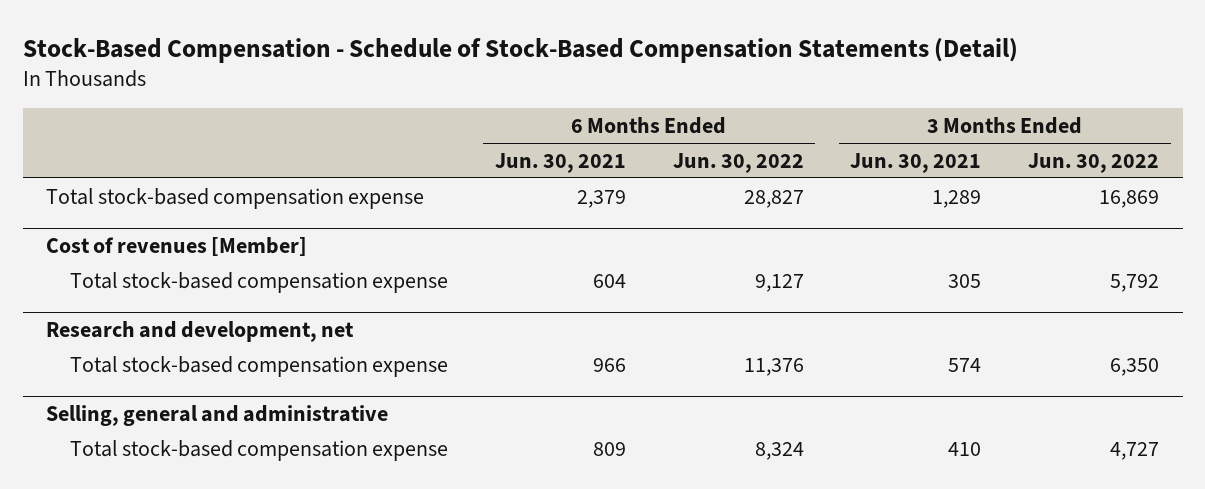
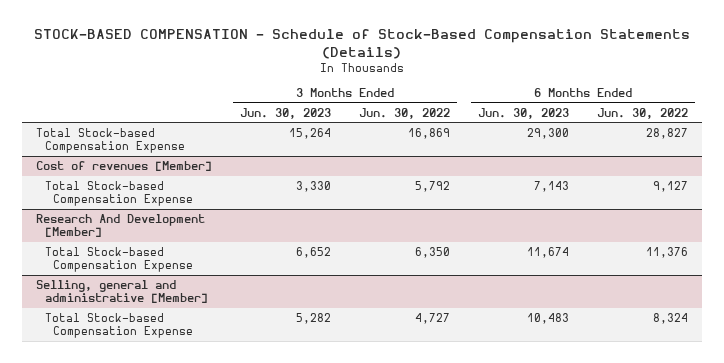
- Stock-Based Compensation - Schedule of Stock-Based Compensation Statements (Detail)
+ STOCK-BASED COMPENSATION - Schedule of Stock-Based Compensation Statements (Details)
- | 6 Months Ended Jun. 30, 2021 | 6 Months Ended Jun. 30, 2022 | 3 Months Ended Jun. 30, 2021 | 3 Months Ended Jun. 30, 2022
+ | 3 Months Ended Jun. 30, 2023 | 3 Months Ended Jun. 30, 2022 | 6 Months Ended Jun. 30, 2023 | 6 Months Ended Jun. 30, 2022
- Total stock-based compensation expense | 2,379 | 28,827 | 1,289 | 16,869
+ Total Stock-based Compensation Expense | 15,264 | 16,869 | 29,300 | 28,827
@ Cost of revenues [Member]
- Total stock-based compensation expense | 604 | 9,127 | 305 | 5,792
- Research and development, net
- Total stock-based compensation expense | 966 | 11,376 | 574 | 6,350
- Selling, general and administrative
- Total stock-based compensation expense | 809 | 8,324 | 410 | 4,727
@ Cost of revenues [Member]
+ Total Stock-based Compensation Expense | 3,330 | 5,792 | 7,143 | 9,127
+ Research And Development [Member]
+ Total Stock-based Compensation Expense | 6,652 | 6,350 | 11,674 | 11,376
+ Selling, general and administrative [Member]
+ Total Stock-based Compensation Expense | 5,282 | 4,727 | 10,483 | 8,324

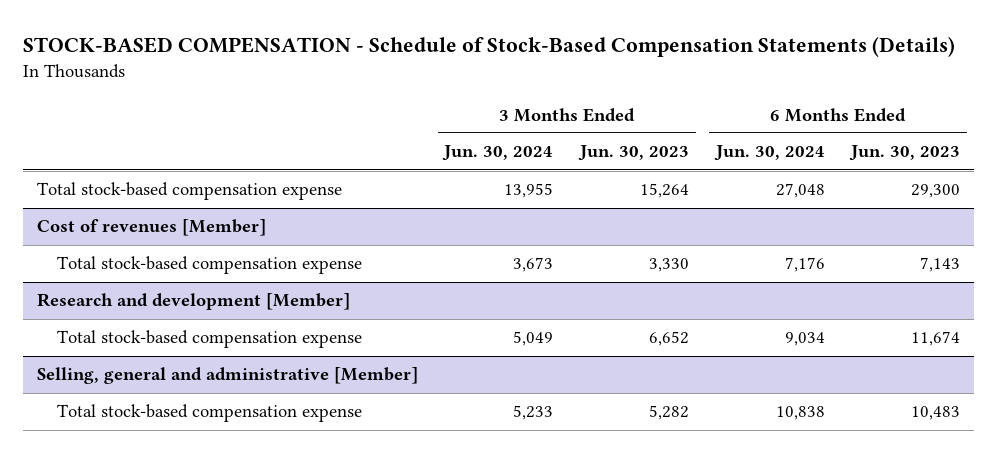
- | 3 Months Ended Jun. 30, 2023 | 3 Months Ended Jun. 30, 2022 | 6 Months Ended Jun. 30, 2023 | 6 Months Ended Jun. 30, 2022
+ | 3 Months Ended Jun. 30, 2024 | 3 Months Ended Jun. 30, 2023 | 6 Months Ended Jun. 30, 2024 | 6 Months Ended Jun. 30, 2023
- Total Stock-based Compensation Expense | 15,264 | 16,869 | 29,300 | 28,827
+ Total stock-based compensation expense | 13,955 | 15,264 | 27,048 | 29,300
@ Cost of revenues [Member]
- Total Stock-based Compensation Expense | 3,330 | 5,792 | 7,143 | 9,127
- Research And Development [Member]
- Total Stock-based Compensation Expense | 6,652 | 6,350 | 11,674 | 11,376
@ Cost of revenues [Member]
+ Total stock-based compensation expense | 3,673 | 3,330 | 7,176 | 7,143
+ Research and development [Member]
+ Total stock-based compensation expense | 5,049 | 6,652 | 9,034 | 11,674
@ Selling, general and administrative [Member]
- Total Stock-based Compensation Expense | 5,282 | 4,727 | 10,483 | 8,324
+ Total stock-based compensation expense | 5,233 | 5,282 | 10,838 | 10,483

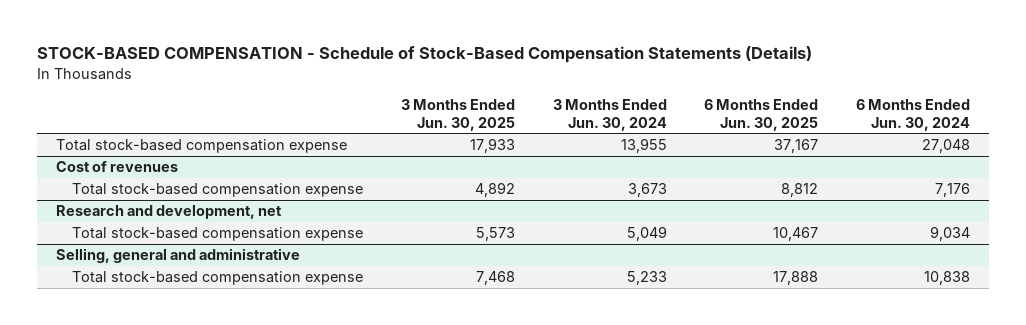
- | 3 Months Ended Jun. 30, 2024 | 3 Months Ended Jun. 30, 2023 | 6 Months Ended Jun. 30, 2024 | 6 Months Ended Jun. 30, 2023
+ | 3 Months Ended Jun. 30, 2025 | 3 Months Ended Jun. 30, 2024 | 6 Months Ended Jun. 30, 2025 | 6 Months Ended Jun. 30, 2024
- Cost of revenues [Member]
+ Cost of revenues
- Research and development [Member]
+ Research and development, net
- Selling, general and administrative [Member]
+ Selling, general and administrative

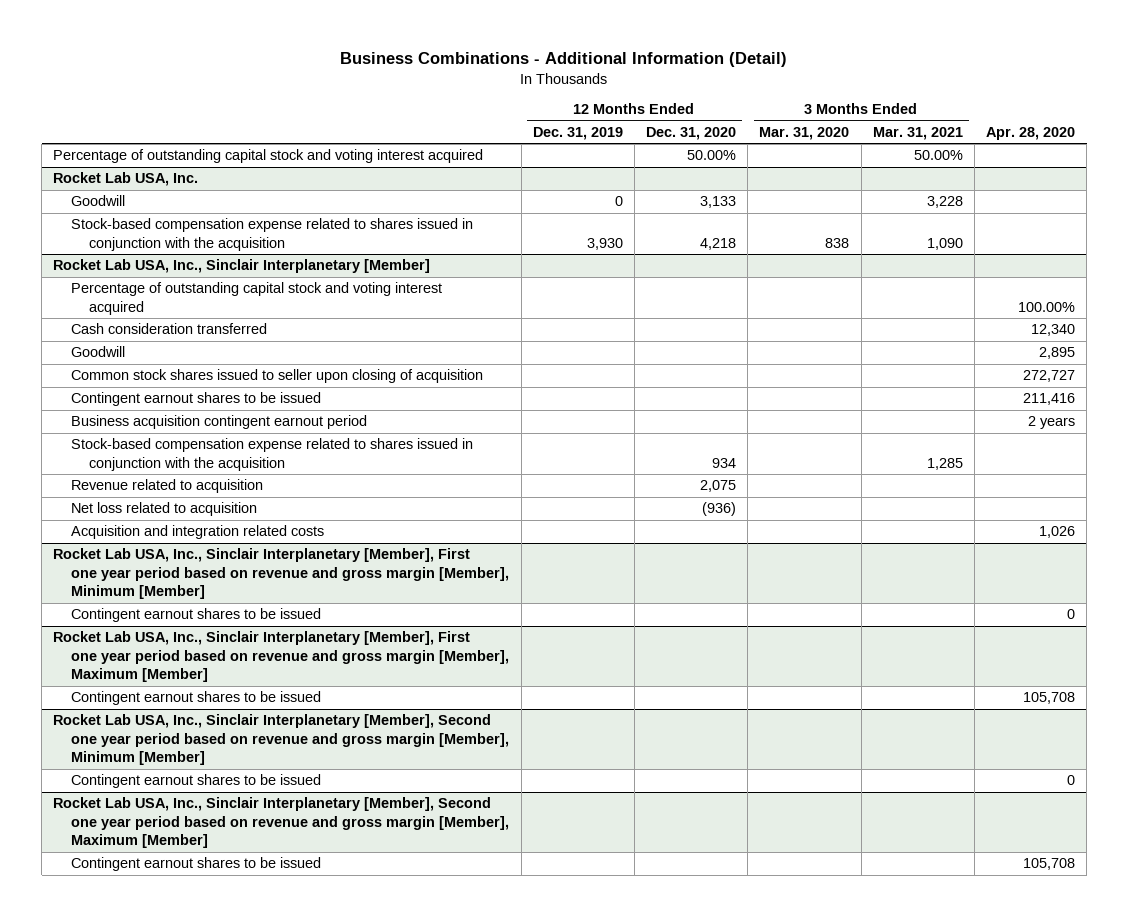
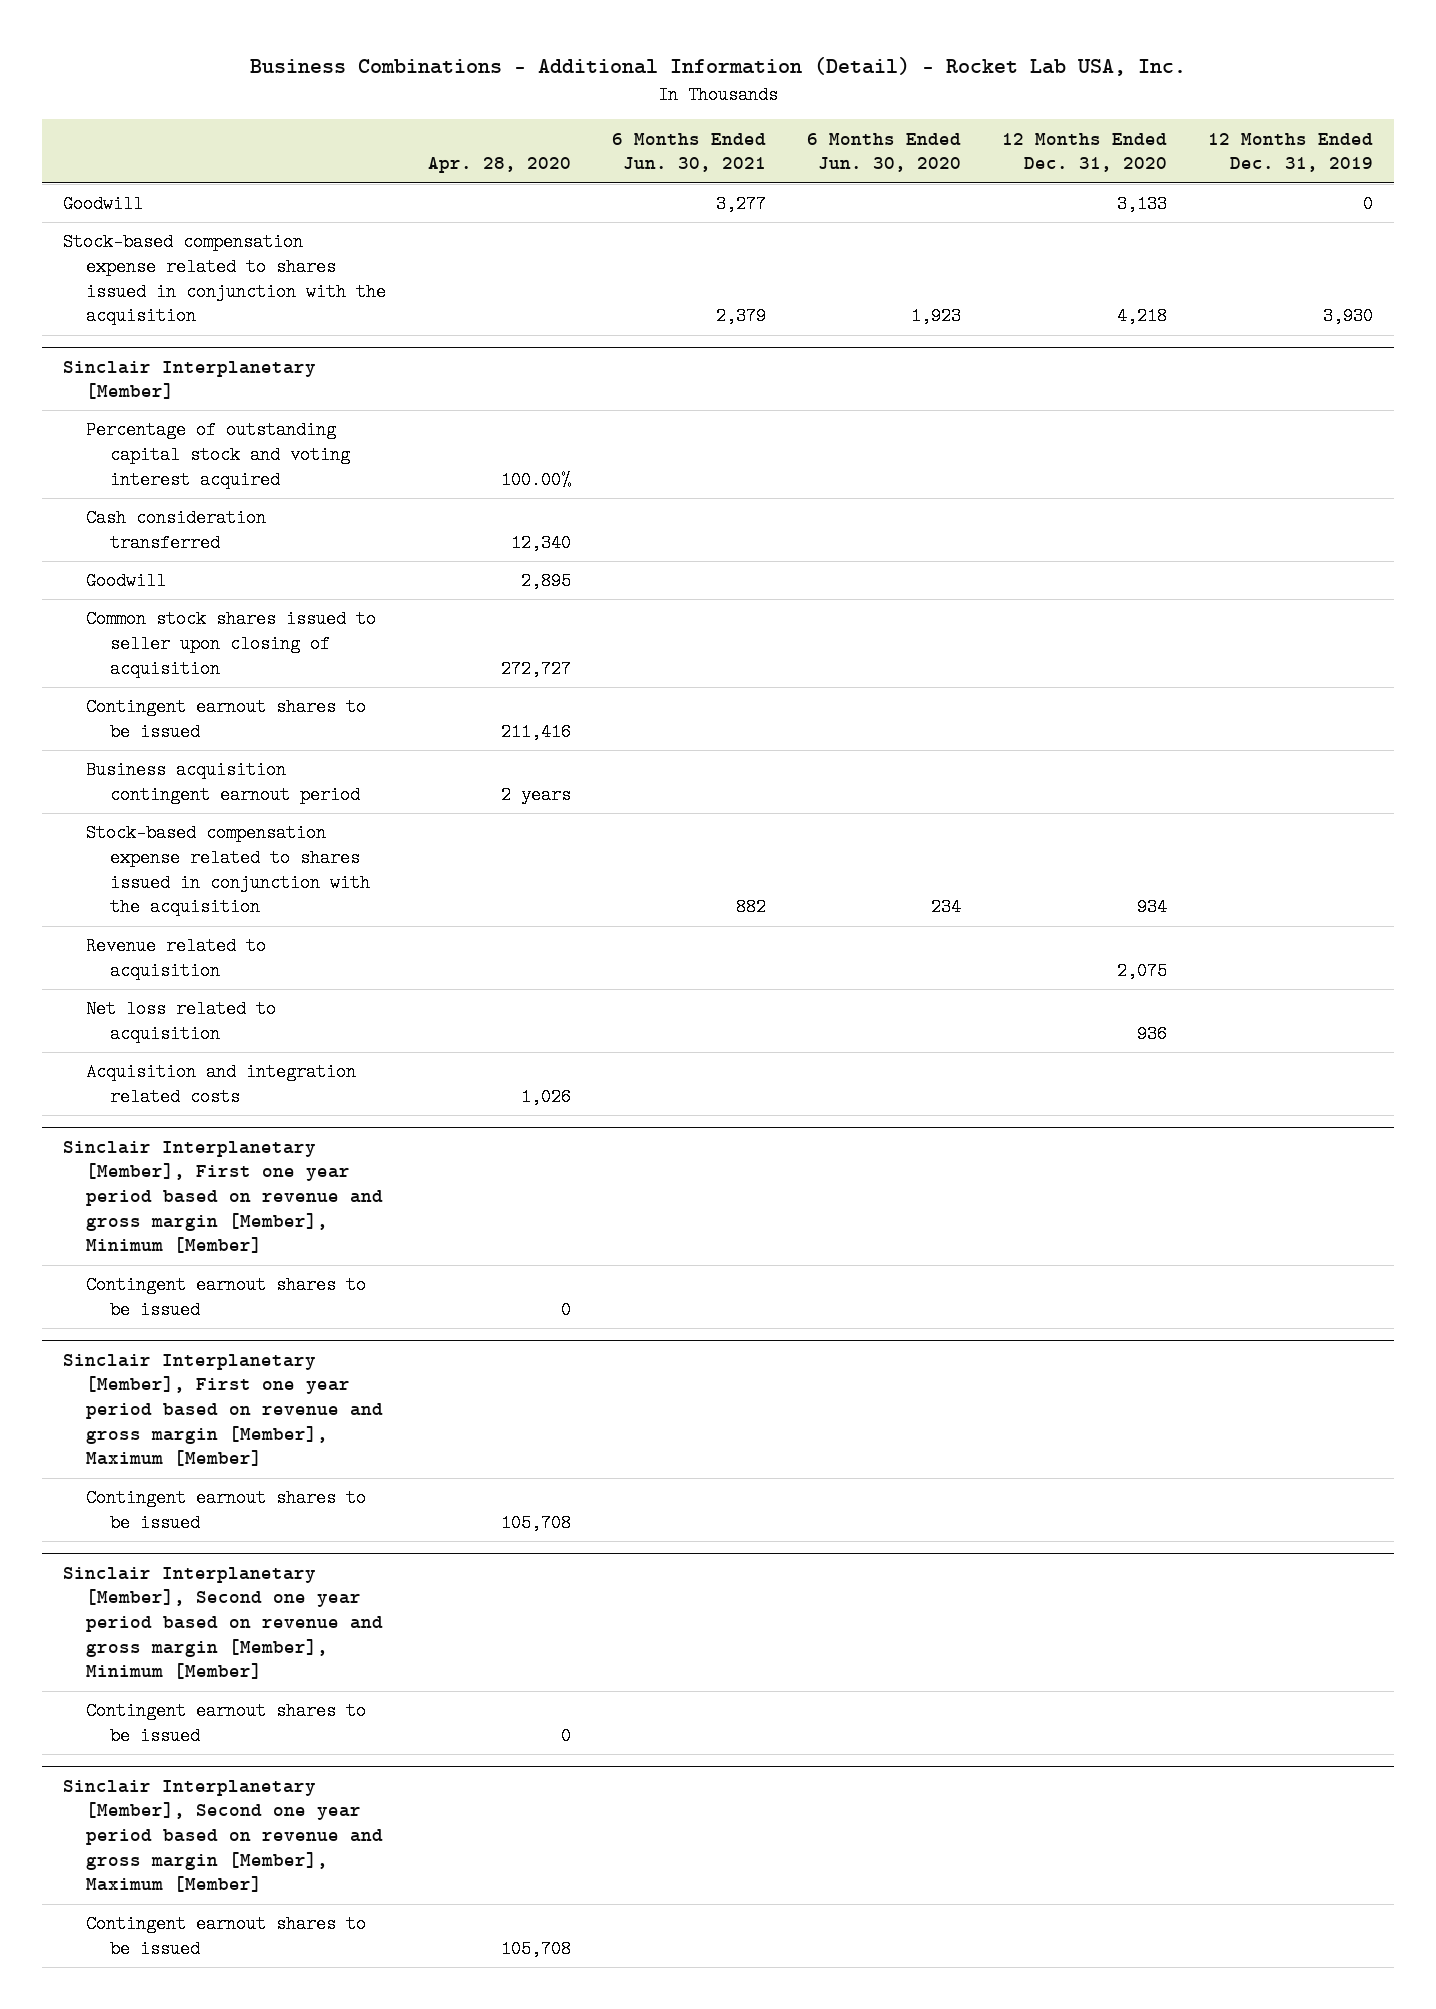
- Business Combinations - Additional Information (Detail)
+ Business Combinations - Additional Information (Detail) - Rocket Lab USA, Inc.
- | 12 Months Ended Dec. 31, 2019 | 12 Months Ended Dec. 31, 2020 | 3 Months Ended Mar. 31, 2020 | 3 Months Ended Mar. 31, 2021 | Apr. 28, 2020
+ | Apr. 28, 2020 | 6 Months Ended Jun. 30, 2021 | 6 Months Ended Jun. 30, 2020 | 12 Months Ended Dec. 31, 2020 | 12 Months Ended Dec. 31, 2019
- Percentage of outstanding capital stock and voting interest acquired | | 50.00% | | 50.00% |
- Rocket Lab USA, Inc.
- Rocket Lab USA, Inc., Sinclair Interplanetary [Member]
+ Sinclair Interplanetary [Member]
- Net loss related to acquisition | | (936) | | |
+ Net loss related to acquisition | | | | 936 |
- Rocket Lab USA, Inc., Sinclair Interplanetary [Member], First one year period based on revenue and gross margin [Member], Minimum [Member]
+ Sinclair Interplanetary [Member], First one year period based on revenue and gross margin [Member], Minimum [Member]
- Rocket Lab USA, Inc., Sinclair Interplanetary [Member], First one year period based on revenue and gross margin [Member], Maximum [Member]
+ Sinclair Interplanetary [Member], First one year period based on revenue and gross margin [Member], Maximum [Member]
- Rocket Lab USA, Inc., Sinclair Interplanetary [Member], Second one year period based on revenue and gross margin [Member], Minimum [Member]
+ Sinclair Interplanetary [Member], Second one year period based on revenue and gross margin [Member], Minimum [Member]
- Rocket Lab USA, Inc., Sinclair Interplanetary [Member], Second one year period based on revenue and gross margin [Member], Maximum [Member]
+ Sinclair Interplanetary [Member], Second one year period based on revenue and gross margin [Member], Maximum [Member]

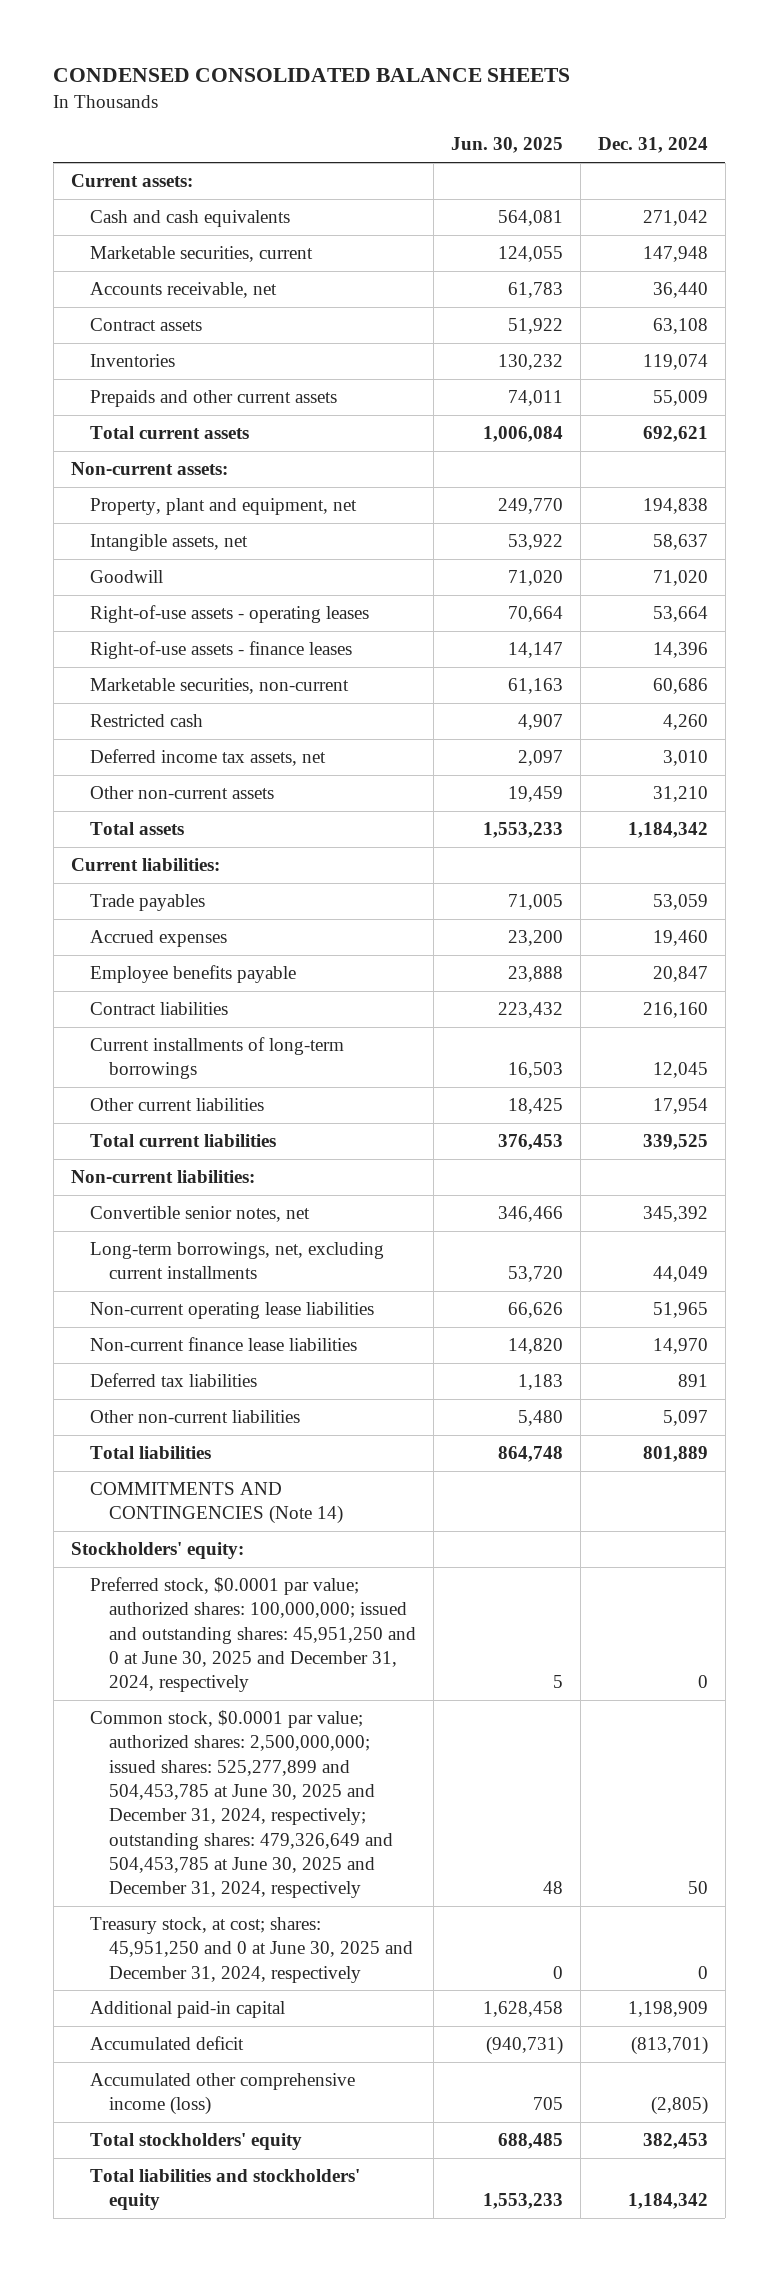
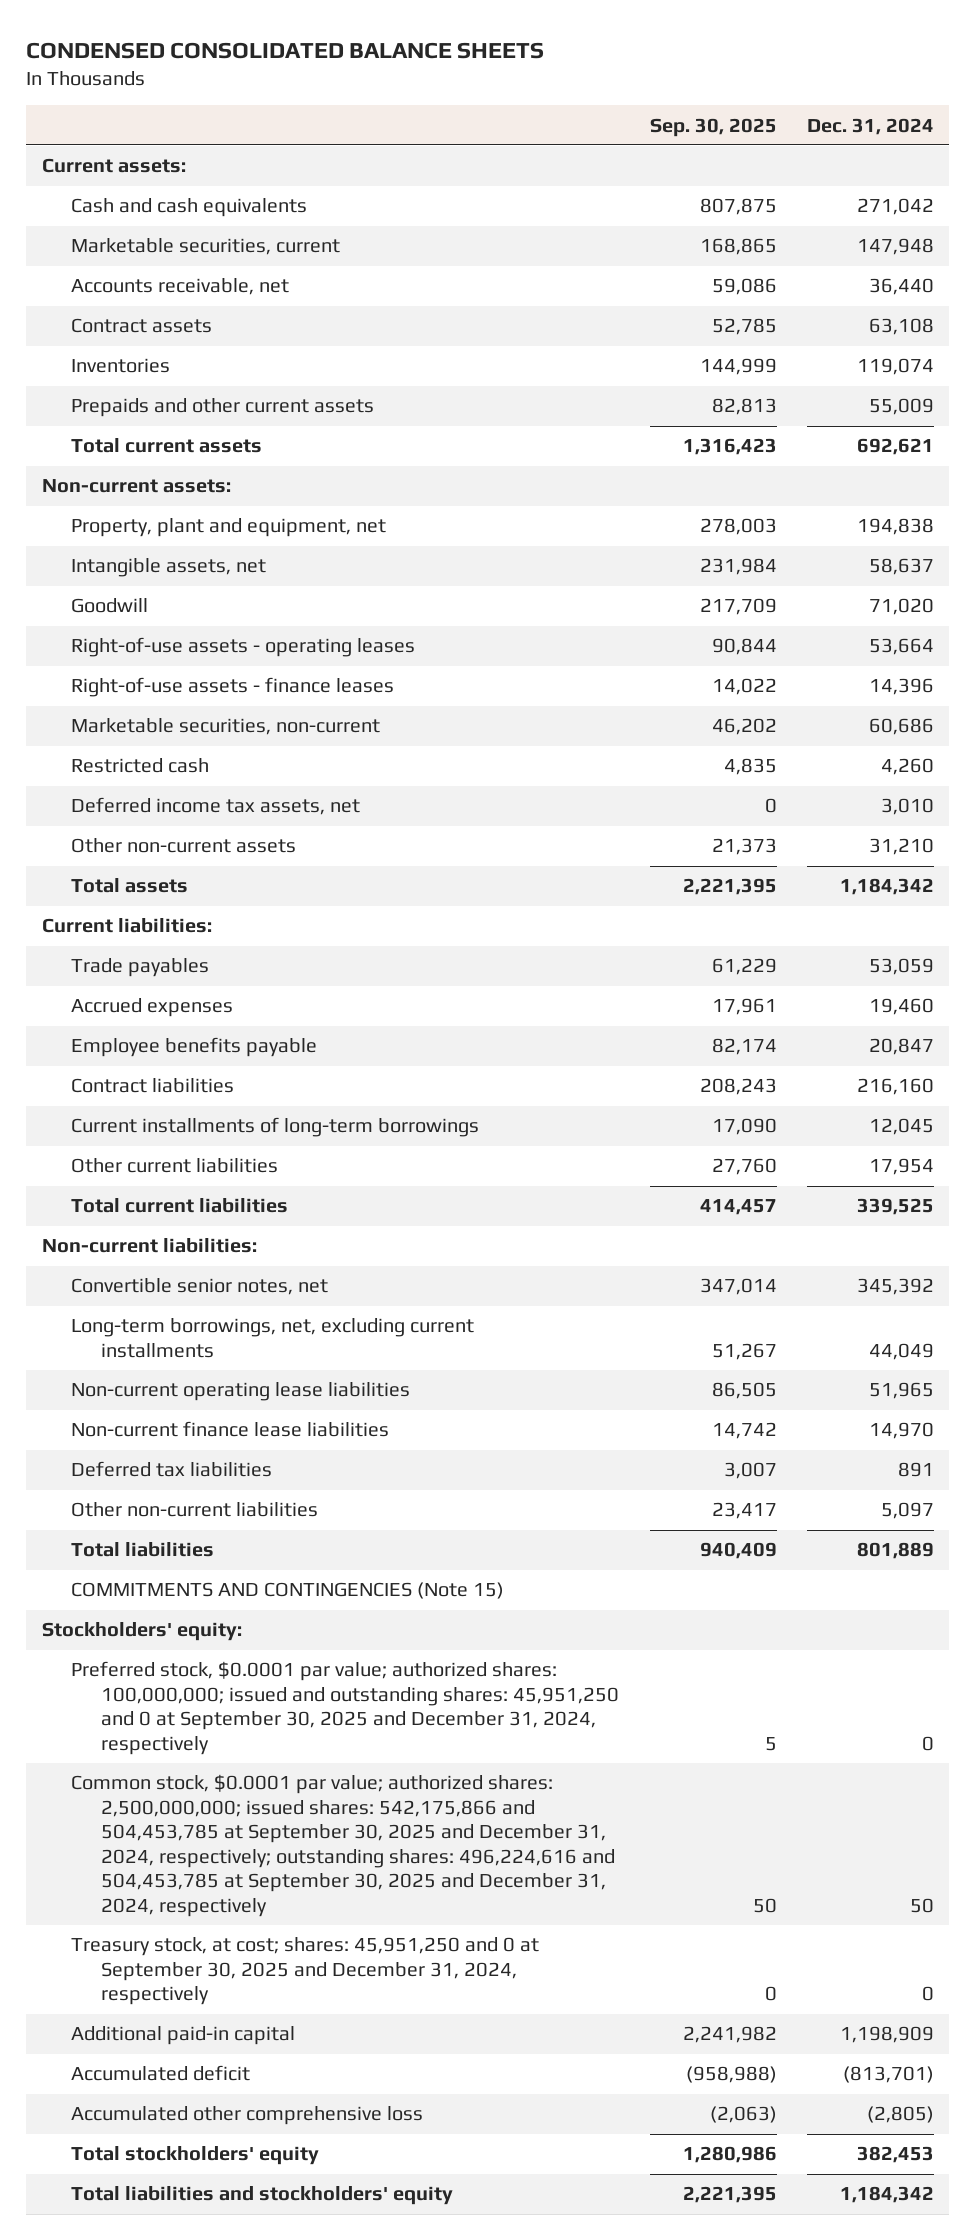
- | Jun. 30, 2025 | Dec. 31, 2024
+ | Sep. 30, 2025 | Dec. 31, 2024
- COMMITMENTS AND CONTINGENCIES (Note 14)
+ COMMITMENTS AND CONTINGENCIES (Note 15)
- Preferred stock, $0.0001 par value; authorized shares: 100,000,000; issued and outstanding shares: 45,951,250 and 0 at June 30, 2025 and December 31, 2024, respectively | 5 | 0
- Common stock, $0.0001 par value; authorized shares: 2,500,000,000; issued shares: 525,277,899 and 504,453,785 at June 30, 2025 and December 31, 2024, respectively; outstanding shares: 479,326,649 and 504,453,785 at June 30, 2025 and December 31, 2024, respectively | 48 | 50
- Treasury stock, at cost; shares: 45,951,250 and 0 at June 30, 2025 and December 31, 2024, respectively | 0 | 0
+ Preferred stock, $0.0001 par value; authorized shares: 100,000,000; issued and outstanding shares: 45,951,250 and 0 at September 30, 2025 and December 31, 2024, respectively | 5 | 0
+ Common stock, $0.0001 par value; authorized shares: 2,500,000,000; issued shares: 542,175,866 and 504,453,785 at September 30, 2025 and December 31, 2024, respectively; outstanding shares: 496,224,616 and 504,453,785 at September 30, 2025 and December 31, 2024, respectively | 50 | 50
+ Treasury stock, at cost; shares: 45,951,250 and 0 at September 30, 2025 and December 31, 2024, respectively | 0 | 0
- Accumulated other comprehensive income (loss) | 705 | (2,805)
+ Accumulated other comprehensive loss | (2,063) | (2,805)

